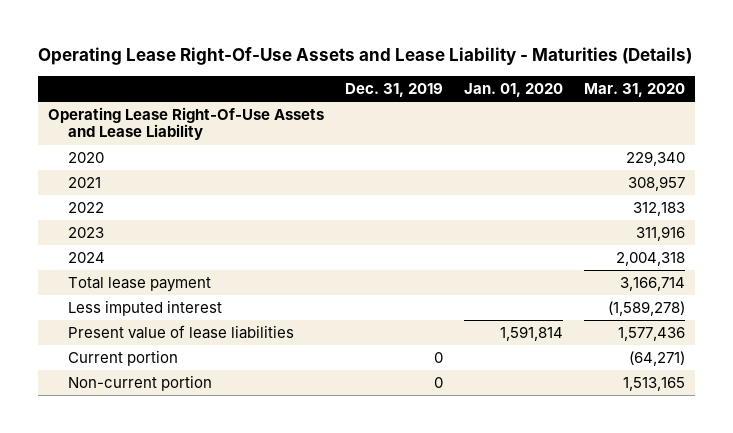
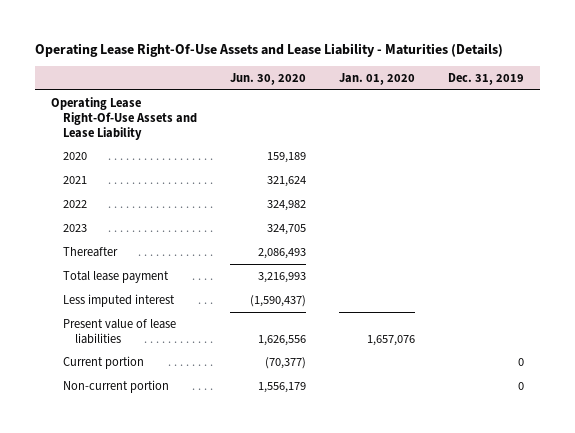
- | Dec. 31, 2019 | Jan. 01, 2020 | Mar. 31, 2020
+ | Jun. 30, 2020 | Jan. 01, 2020 | Dec. 31, 2019
- 2024 | | | 2,004,318
+ Thereafter | 2,086,493 | |
- Present value of lease liabilities | | 1,591,814 | 1,577,436
+ Present value of lease liabilities | 1,626,556 | 1,657,076 |

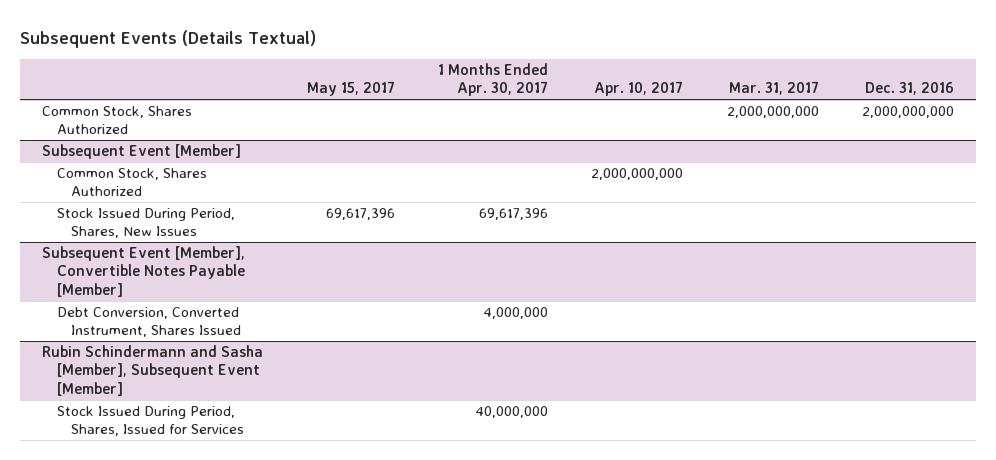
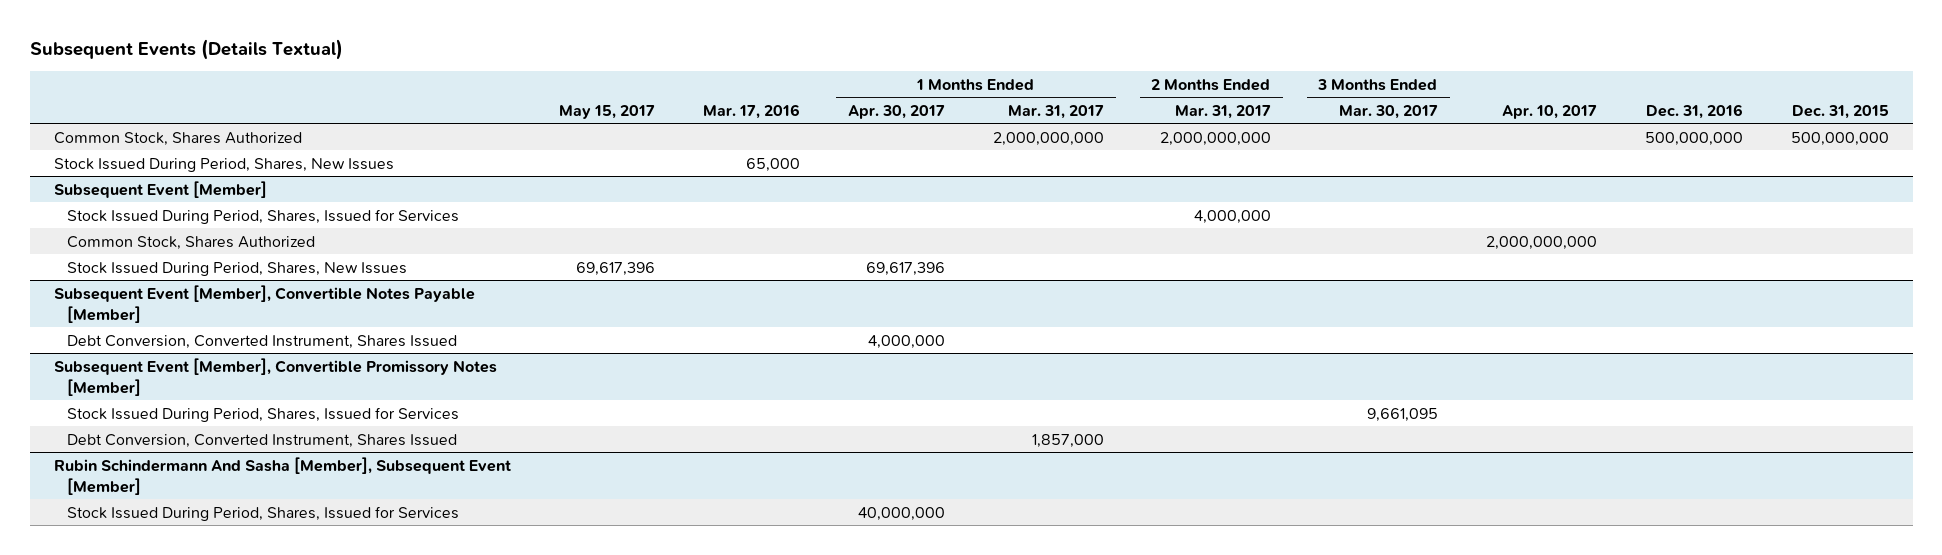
- | May 15, 2017 | 1 Months Ended Apr. 30, 2017 | Apr. 10, 2017 | Mar. 31, 2017 | Dec. 31, 2016
+ | May 15, 2017 | Mar. 17, 2016 | 1 Months Ended Apr. 30, 2017 | 1 Months Ended Mar. 31, 2017 | 2 Months Ended Mar. 31, 2017 | 3 Months Ended Mar. 30, 2017 | Apr. 10, 2017 | Dec. 31, 2016 | Dec. 31, 2015
- Common Stock, Shares Authorized | | | | 2,000,000,000 | 2,000,000,000
+ Common Stock, Shares Authorized | | | | 2,000,000,000 | 2,000,000,000 | | | 500,000,000 | 500,000,000
+ Stock Issued During Period, Shares, New Issues | | 65,000 | | | | | | |
@ Subsequent Event [Member]
+ Stock Issued During Period, Shares, Issued for Services | | | | | 4,000,000 | | | |
- Rubin Schindermann and Sasha [Member], Subsequent Event [Member]
+ Subsequent Event [Member], Convertible Promissory Notes [Member]
+ Stock Issued During Period, Shares, Issued for Services | | | | | | 9,661,095 | | |
+ Debt Conversion, Converted Instrument, Shares Issued | | | | 1,857,000 | | | | |
+ Rubin Schindermann And Sasha [Member], Subsequent Event [Member]

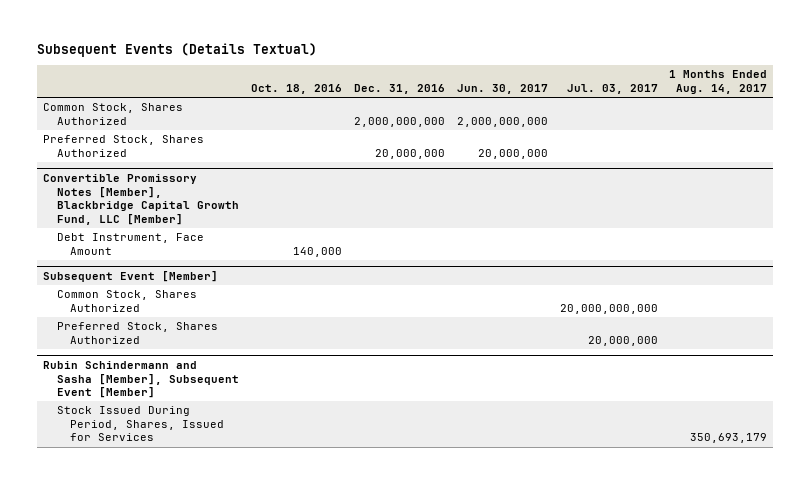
- | May 15, 2017 | Mar. 17, 2016 | 1 Months Ended Apr. 30, 2017 | 1 Months Ended Mar. 31, 2017 | 2 Months Ended Mar. 31, 2017 | 3 Months Ended Mar. 30, 2017 | Apr. 10, 2017 | Dec. 31, 2016 | Dec. 31, 2015
+ | Oct. 18, 2016 | Dec. 31, 2016 | Jun. 30, 2017 | Jul. 03, 2017 | 1 Months Ended Aug. 14, 2017
- Common Stock, Shares Authorized | | | | 2,000,000,000 | 2,000,000,000 | | | 500,000,000 | 500,000,000
- Stock Issued During Period, Shares, New Issues | | 65,000 | | | | | | |
+ Common Stock, Shares Authorized | | 2,000,000,000 | 2,000,000,000 | |
+ Preferred Stock, Shares Authorized | | 20,000,000 | 20,000,000 | |
+ Convertible Promissory Notes [Member], Blackbridge Capital Growth Fund, LLC [Member]
+ Debt Instrument, Face Amount | 140,000 | | | |
@ Subsequent Event [Member]
- Stock Issued During Period, Shares, Issued for Services | | | | | 4,000,000 | | | |
- Stock Issued During Period, Shares, New Issues | 69,617,396 | | 69,617,396 | | | | | |
- Subsequent Event [Member], Convertible Notes Payable [Member]
- Debt Conversion, Converted Instrument, Shares Issued | | | 4,000,000 | | | | | |
- Subsequent Event [Member], Convertible Promissory Notes [Member]
- Stock Issued During Period, Shares, Issued for Services | | | | | | 9,661,095 | | |
- Debt Conversion, Converted Instrument, Shares Issued | | | | 1,857,000 | | | | |
- Rubin Schindermann And Sasha [Member], Subsequent Event [Member]
@ Subsequent Event [Member]
+ Preferred Stock, Shares Authorized | | | | 20,000,000 |
+ Rubin Schindermann and Sasha [Member], Subsequent Event [Member]

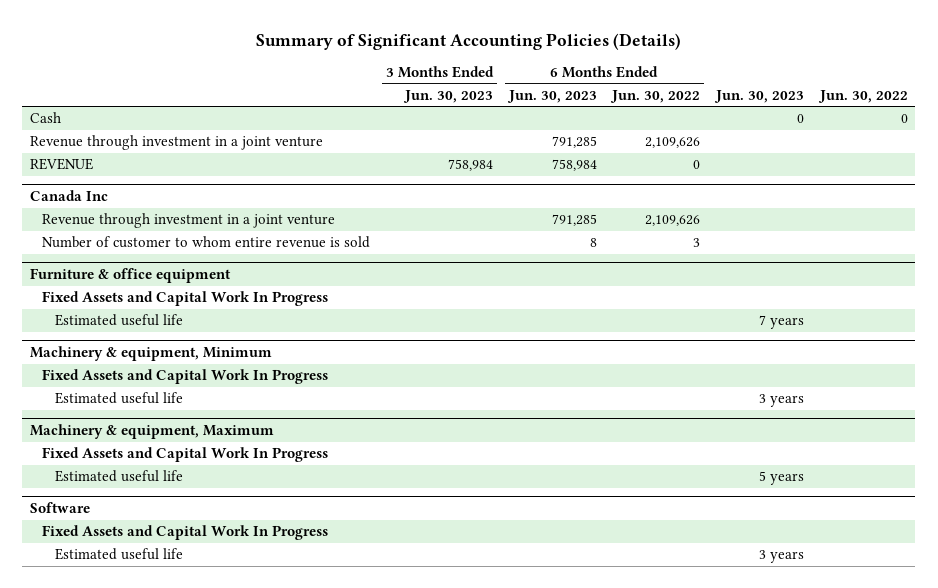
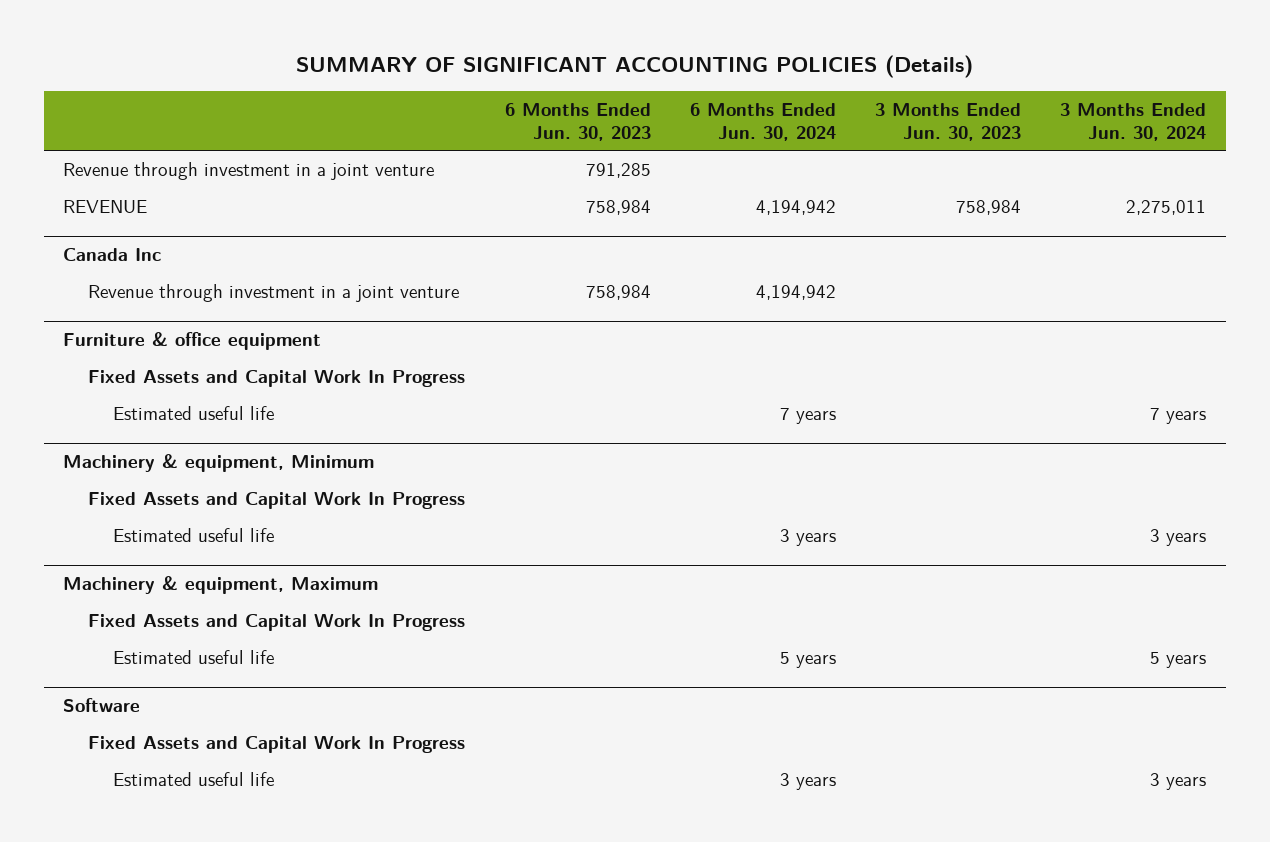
- Summary of Significant Accounting Policies (Details)
+ SUMMARY OF SIGNIFICANT ACCOUNTING POLICIES (Details)
- | 3 Months Ended Jun. 30, 2023 | 6 Months Ended Jun. 30, 2023 | 6 Months Ended Jun. 30, 2022 | Jun. 30, 2023 | Jun. 30, 2022
+ | 6 Months Ended Jun. 30, 2023 | 6 Months Ended Jun. 30, 2024 | 3 Months Ended Jun. 30, 2023 | 3 Months Ended Jun. 30, 2024
- Cash | | | | 0 | 0
@ Canada Inc
- Revenue through investment in a joint venture | | 791,285 | 2,109,626 | |
- Number of customer to whom entire revenue is sold | | 8 | 3 | |
+ Revenue through investment in a joint venture | 758,984 | 4,194,942 | |

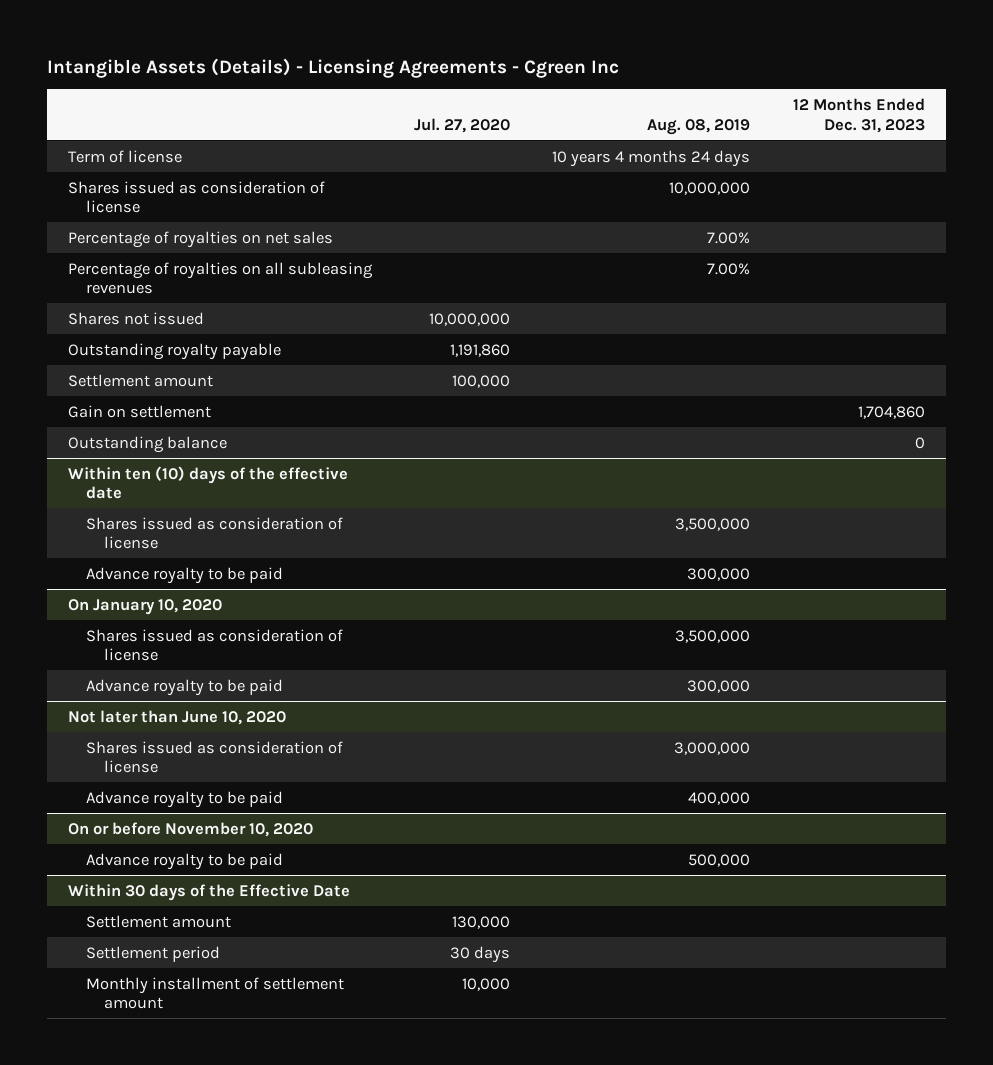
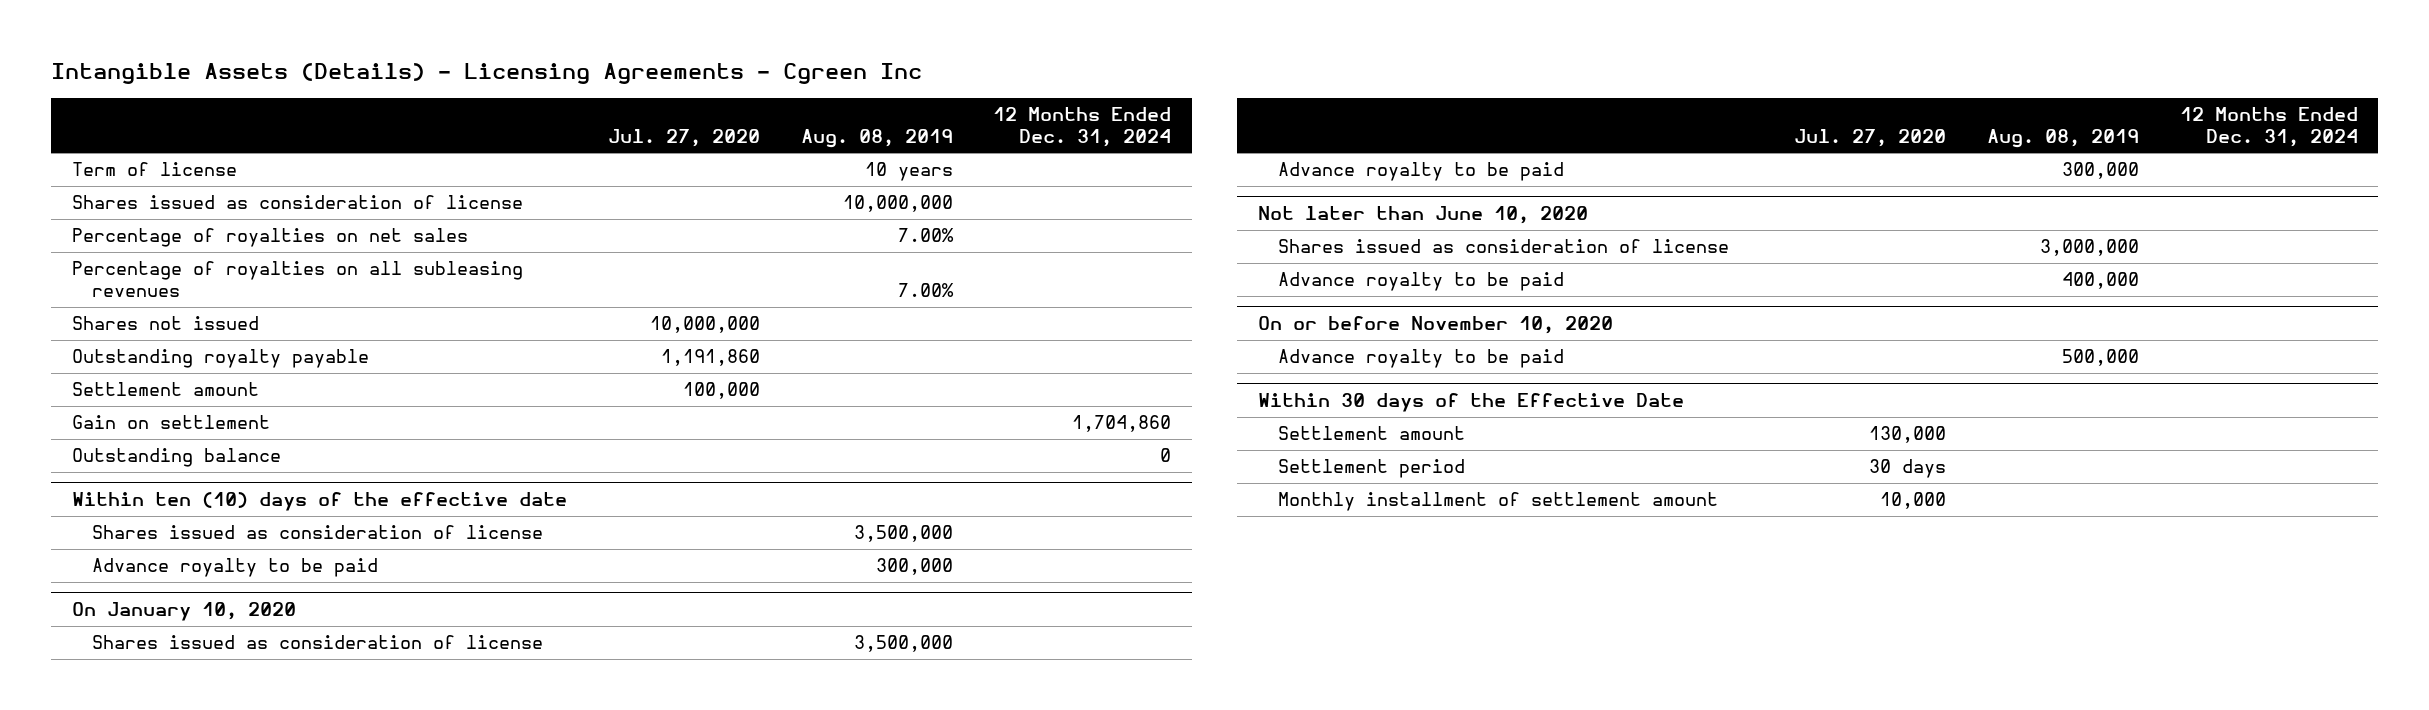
- | Jul. 27, 2020 | Aug. 08, 2019 | 12 Months Ended Dec. 31, 2023
+ | Jul. 27, 2020 | Aug. 08, 2019 | 12 Months Ended Dec. 31, 2024
- Term of license | | 10 years 4 months 24 days |
+ Term of license | | 10 years |

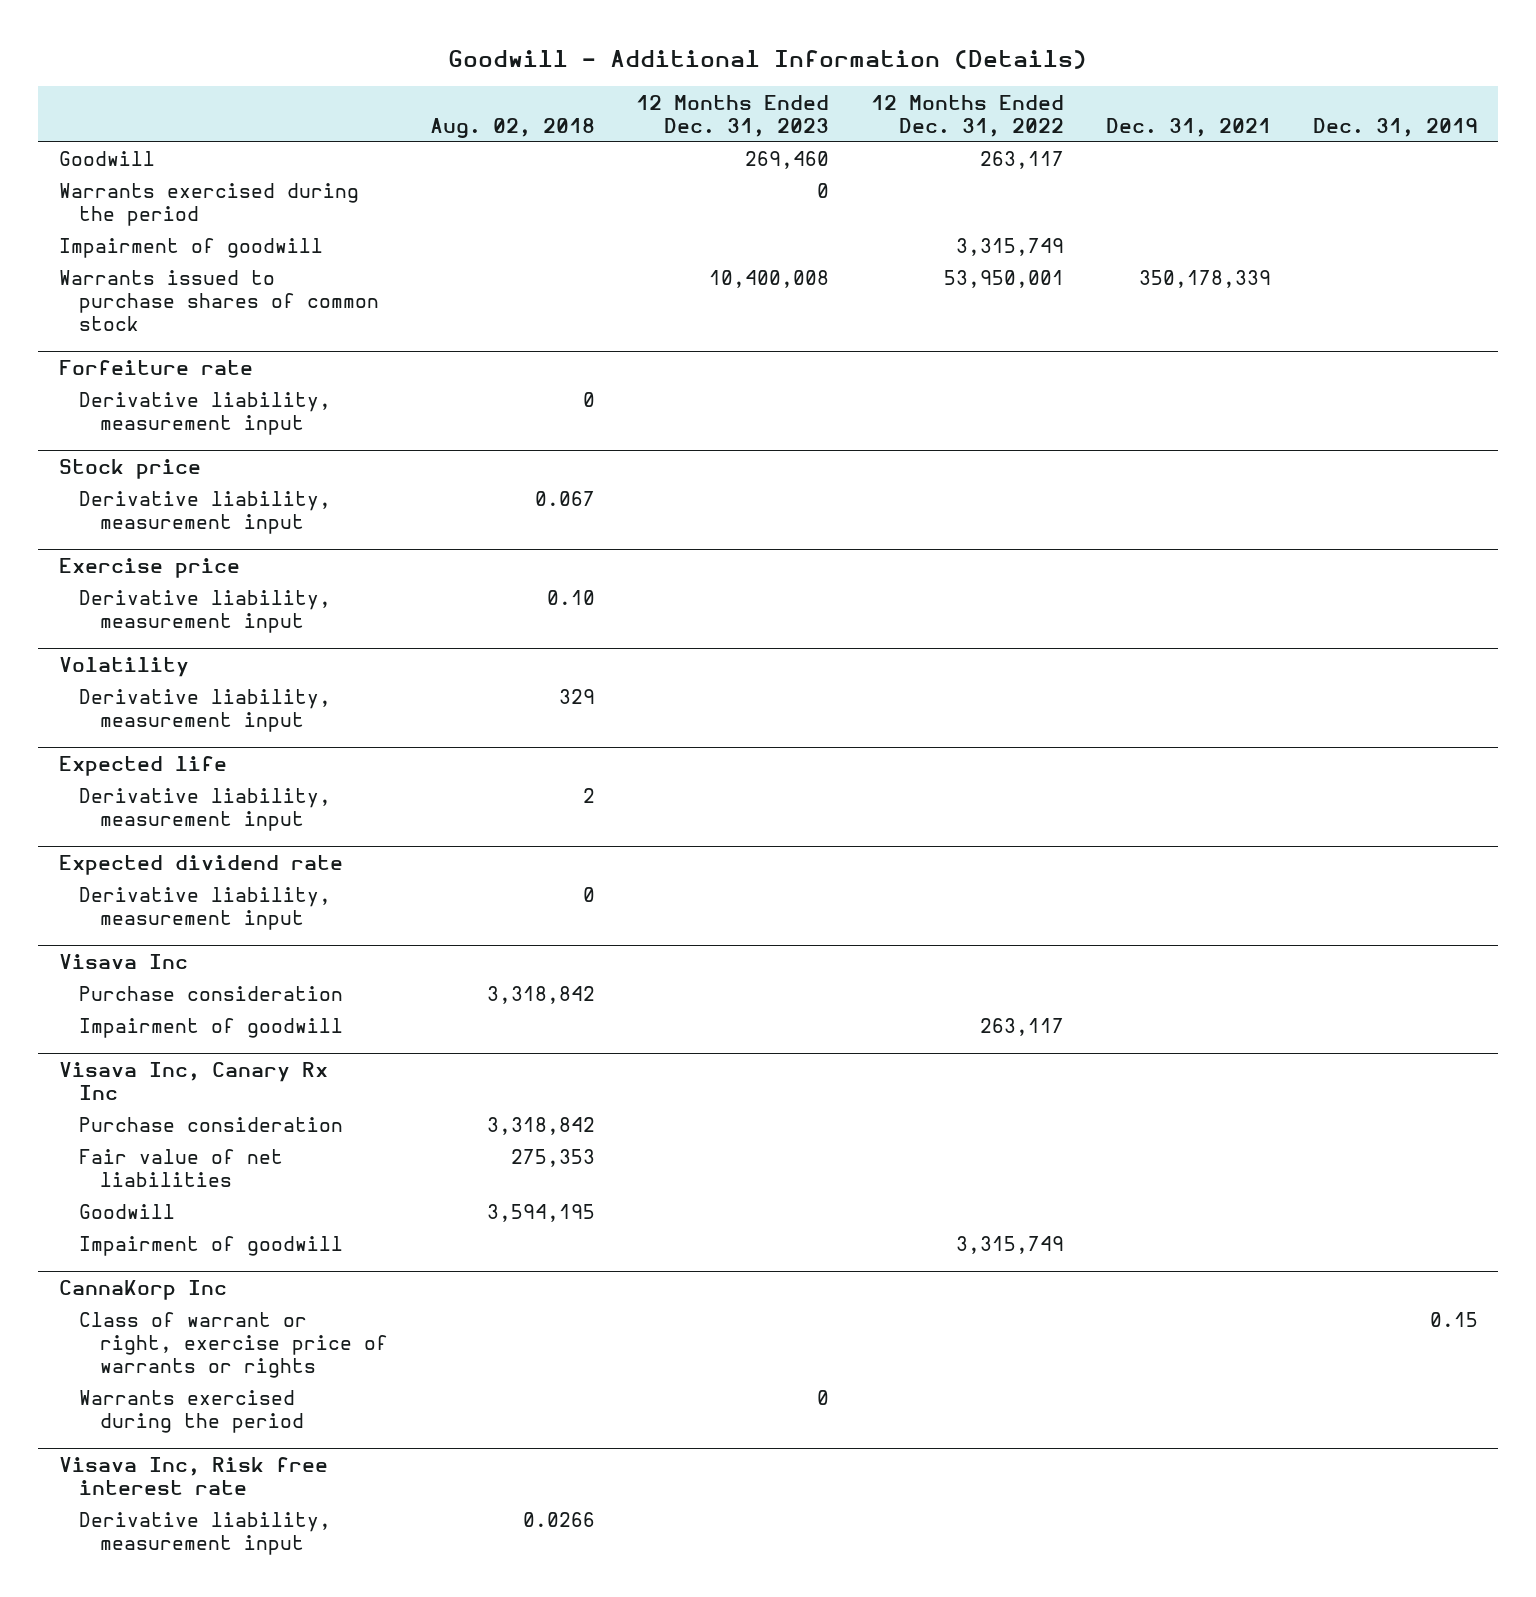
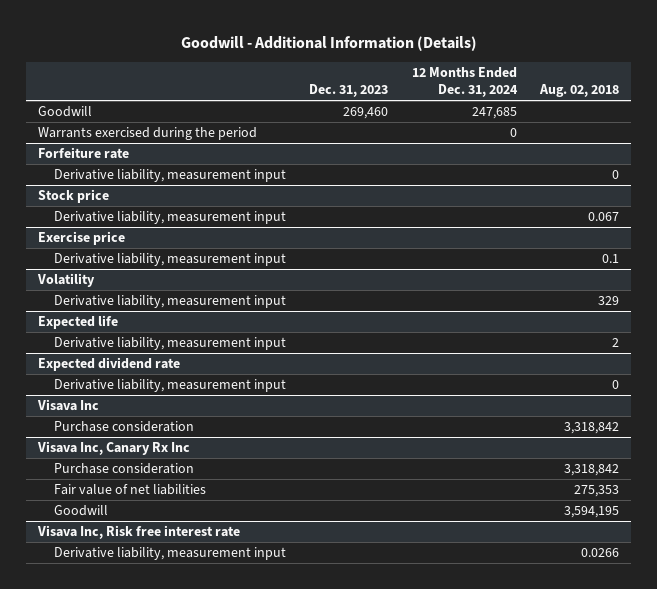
- | Aug. 02, 2018 | 12 Months Ended Dec. 31, 2023 | 12 Months Ended Dec. 31, 2022 | Dec. 31, 2021 | Dec. 31, 2019
+ | Dec. 31, 2023 | 12 Months Ended Dec. 31, 2024 | Aug. 02, 2018
- Impairment of goodwill | | | 3,315,749 | |
- Warrants issued to purchase shares of common stock | | 10,400,008 | 53,950,001 | 350,178,339 |
@ Exercise price
- Derivative liability, measurement input | 0.10 | | | |
+ Derivative liability, measurement input | | | 0.1
@ Visava Inc
- Impairment of goodwill | | | 263,117 | |
@ Visava Inc, Canary Rx Inc
- Impairment of goodwill | | | 3,315,749 | |
- CannaKorp Inc
- Class of warrant or right, exercise price of warrants or rights | | | | | 0.15
- Warrants exercised during the period | | 0 | | |

